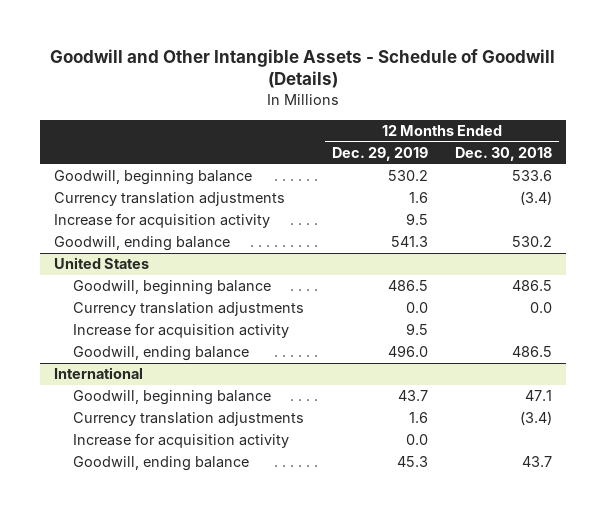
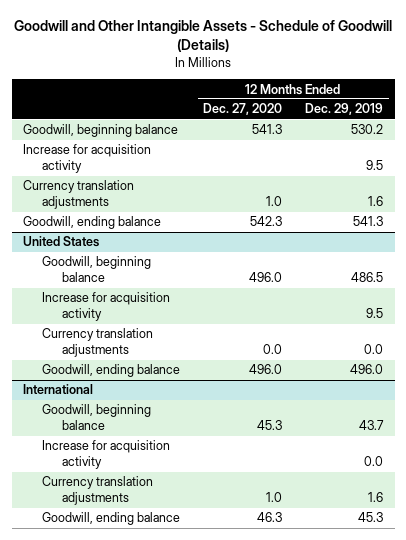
- | 12 Months Ended Dec. 29, 2019 | 12 Months Ended Dec. 30, 2018
+ | 12 Months Ended Dec. 27, 2020 | 12 Months Ended Dec. 29, 2019
moved down: Currency translation adjustments | 1.0 | 1.6
@ United States
moved down: Currency translation adjustments | 0.0 | 0.0
@ International
moved down: Currency translation adjustments | 1.0 | 1.6

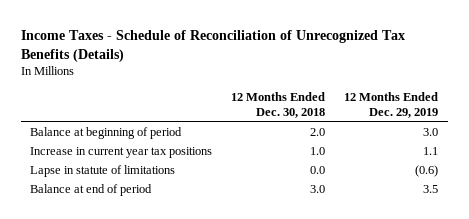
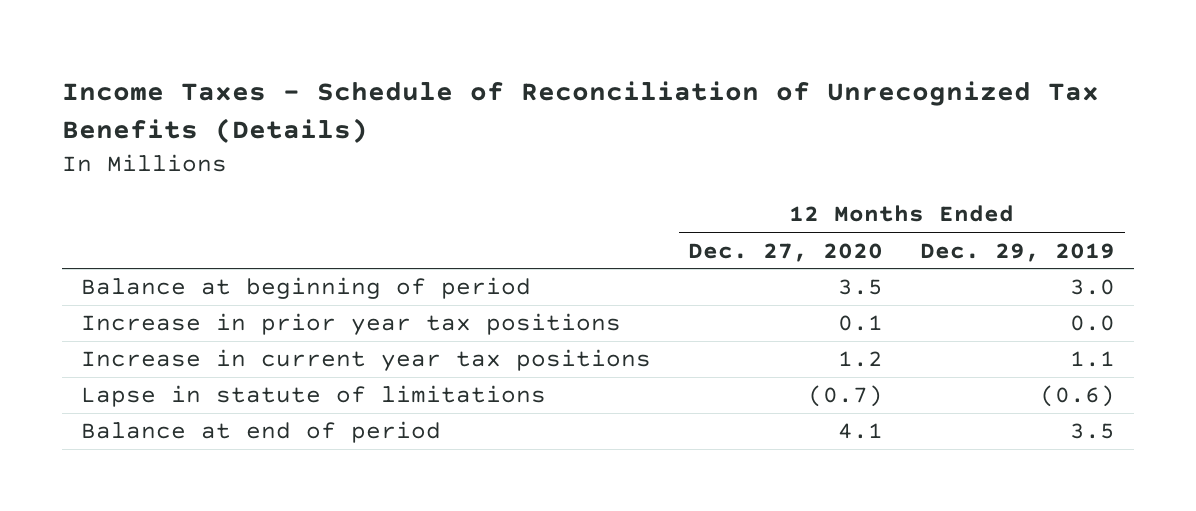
- | 12 Months Ended Dec. 30, 2018 | 12 Months Ended Dec. 29, 2019
+ | 12 Months Ended Dec. 27, 2020 | 12 Months Ended Dec. 29, 2019
+ Increase in prior year tax positions | 0.1 | 0.0

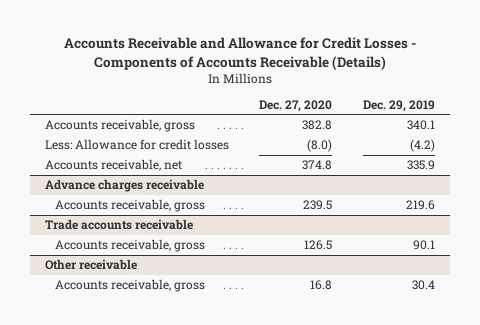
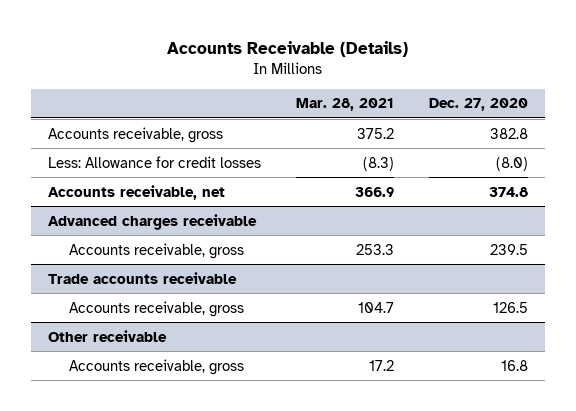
- Accounts Receivable and Allowance for Credit Losses - Components of Accounts Receivable (Details)
+ Accounts Receivable (Details)
- | Dec. 27, 2020 | Dec. 29, 2019
+ | Mar. 28, 2021 | Dec. 27, 2020
- Advance charges receivable
+ Advanced charges receivable

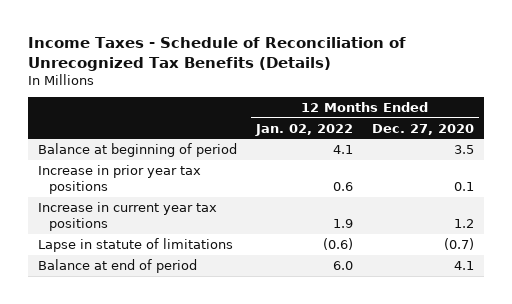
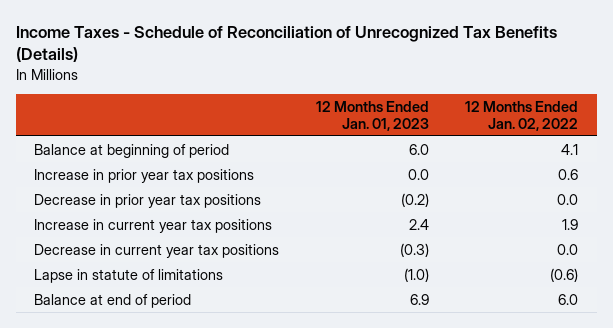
- | 12 Months Ended Jan. 02, 2022 | 12 Months Ended Dec. 27, 2020
+ | 12 Months Ended Jan. 01, 2023 | 12 Months Ended Jan. 02, 2022
+ Decrease in prior year tax positions | (0.2) | 0.0
+ Decrease in current year tax positions | (0.3) | 0.0

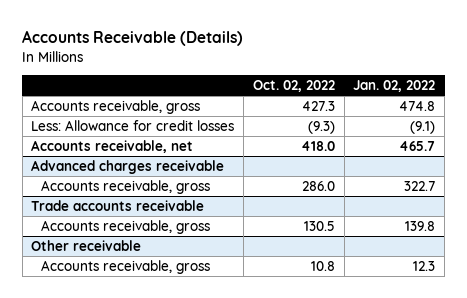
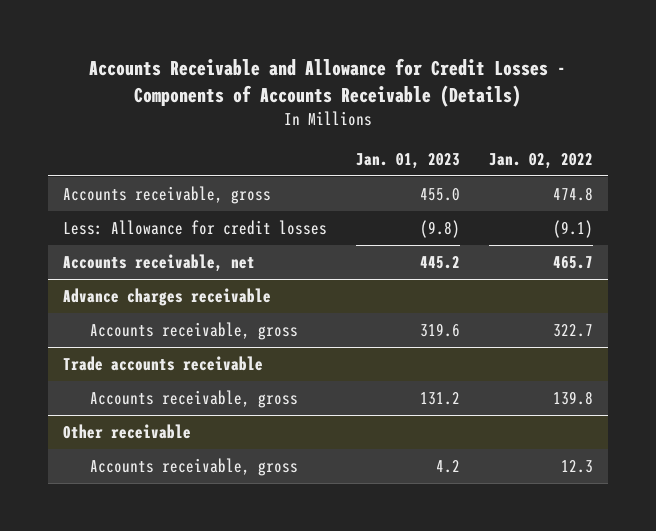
- Accounts Receivable (Details)
+ Accounts Receivable and Allowance for Credit Losses - Components of Accounts Receivable (Details)
- | Oct. 02, 2022 | Jan. 02, 2022
+ | Jan. 01, 2023 | Jan. 02, 2022
- Advanced charges receivable
+ Advance charges receivable

